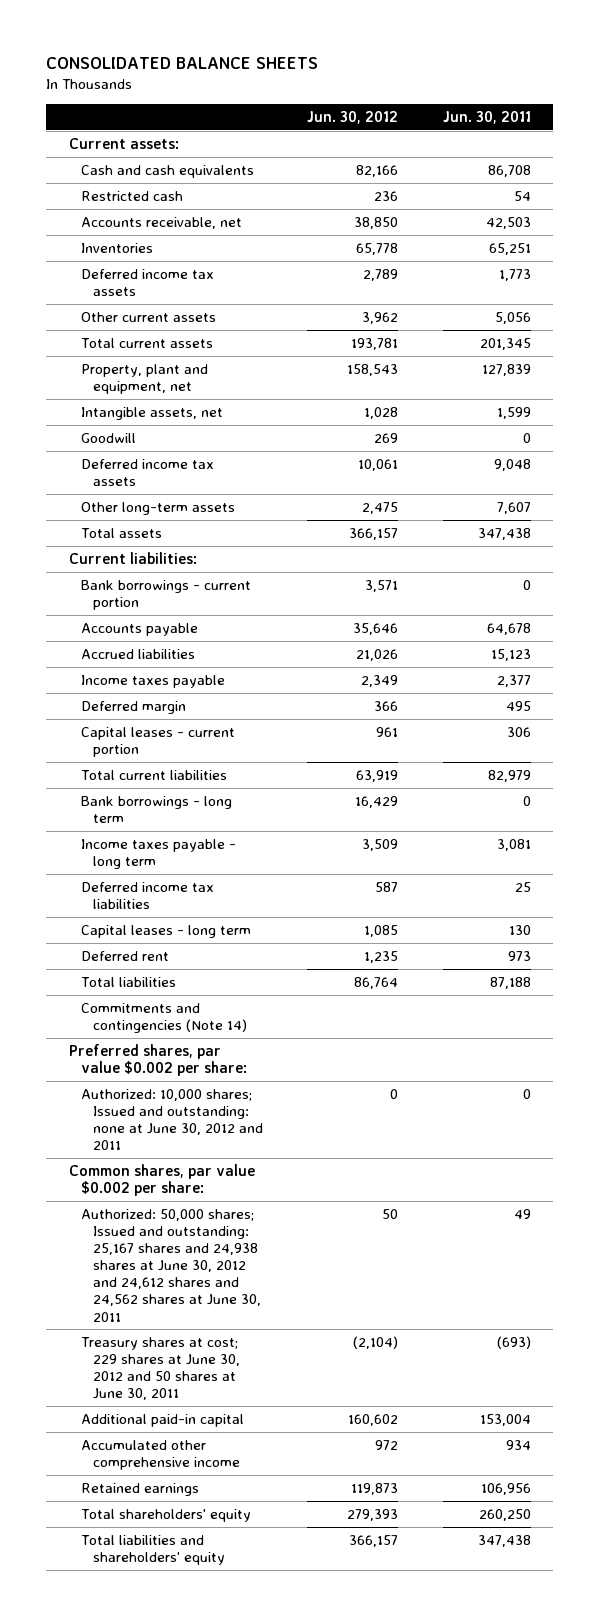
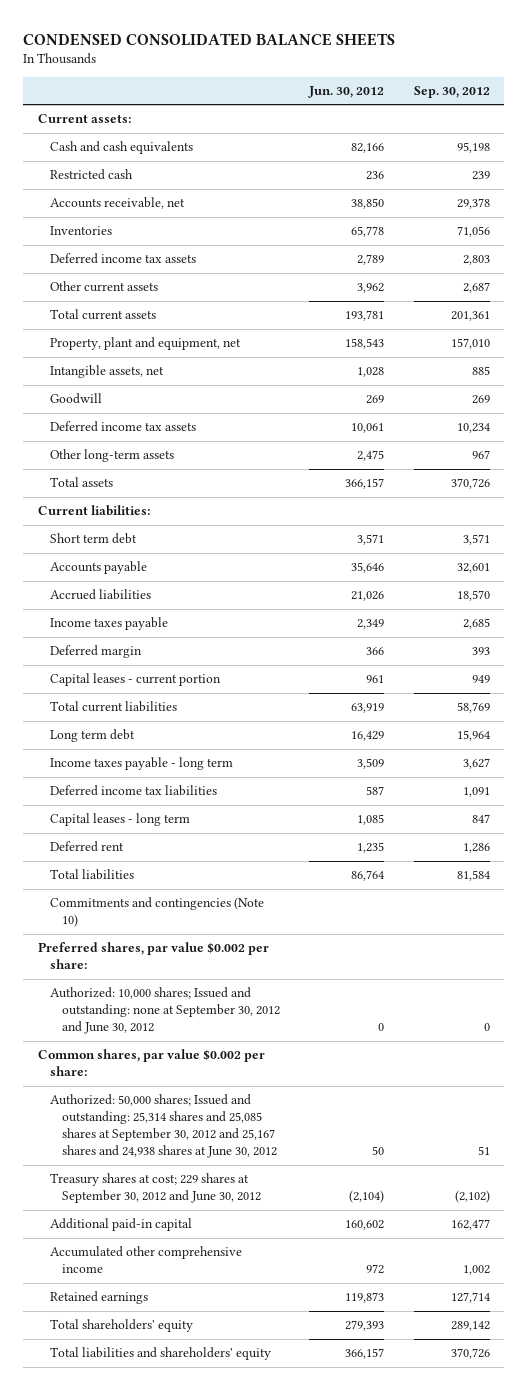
- CONSOLIDATED BALANCE SHEETS
+ CONDENSED CONSOLIDATED BALANCE SHEETS
- | Jun. 30, 2012 | Jun. 30, 2011
+ | Jun. 30, 2012 | Sep. 30, 2012
- Bank borrowings - current portion | 3,571 | 0
+ Short term debt | 3,571 | 3,571
- Bank borrowings - long term | 16,429 | 0
+ Long term debt | 16,429 | 15,964
- Commitments and contingencies (Note 14)
+ Commitments and contingencies (Note 10)
- Authorized: 10,000 shares; Issued and outstanding: none at June 30, 2012 and 2011 | 0 | 0
+ Authorized: 10,000 shares; Issued and outstanding: none at September 30, 2012 and June 30, 2012 | 0 | 0
- Authorized: 50,000 shares; Issued and outstanding: 25,167 shares and 24,938 shares at June 30, 2012 and 24,612 shares and 24,562 shares at June 30, 2011 | 50 | 49
- Treasury shares at cost; 229 shares at June 30, 2012 and 50 shares at June 30, 2011 | (2,104) | (693)
+ Authorized: 50,000 shares; Issued and outstanding: 25,314 shares and 25,085 shares at September 30, 2012 and 25,167 shares and 24,938 shares at June 30, 2012 | 50 | 51
+ Treasury shares at cost; 229 shares at September 30, 2012 and June 30, 2012 | (2,104) | (2,102)

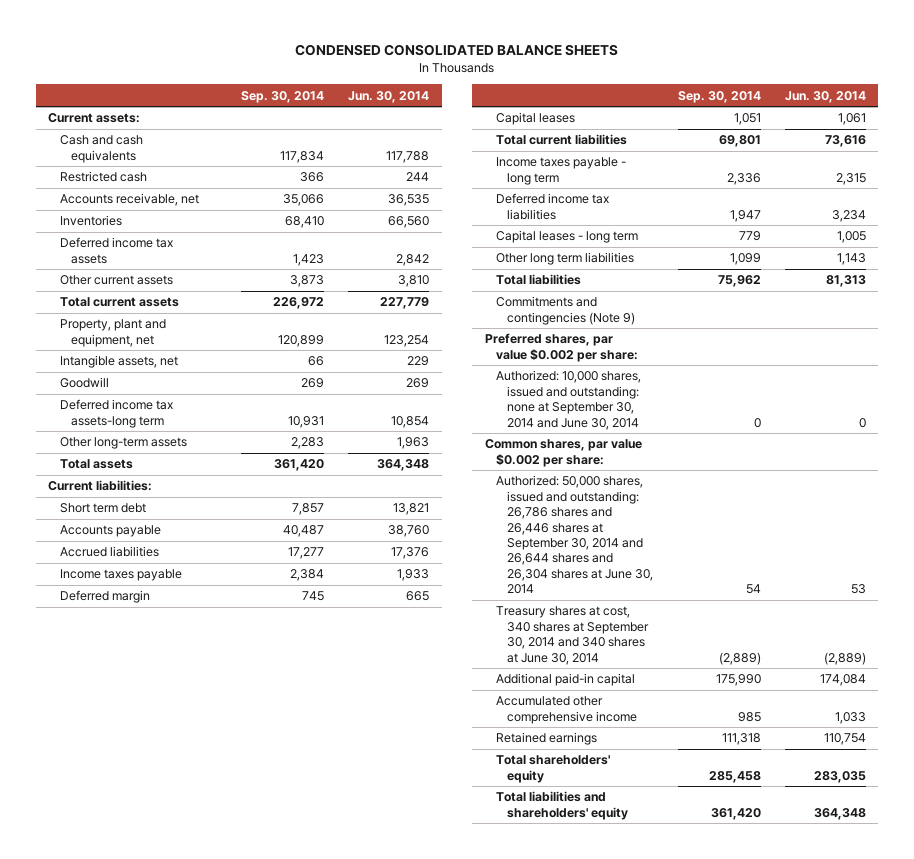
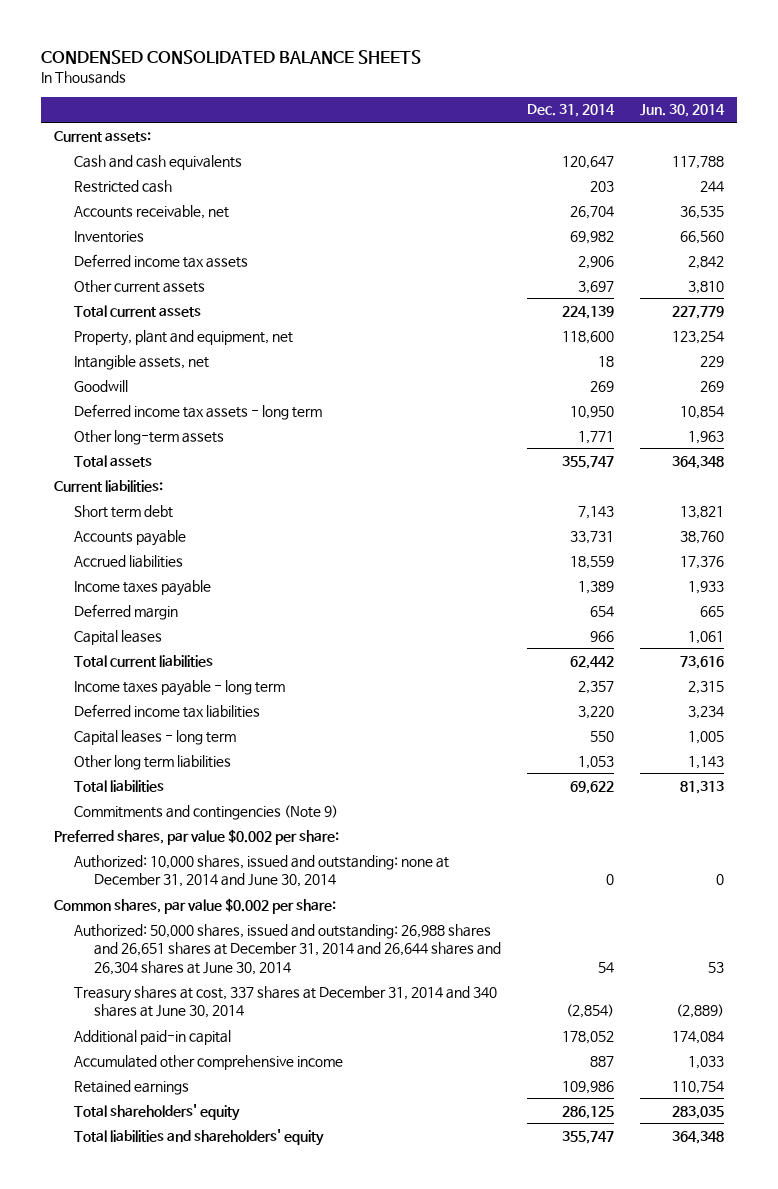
- | Sep. 30, 2014 | Jun. 30, 2014
+ | Dec. 31, 2014 | Jun. 30, 2014
- Deferred income tax assets-long term | 10,931 | 10,854
+ Deferred income tax assets - long term | 10,950 | 10,854
- Authorized: 10,000 shares, issued and outstanding: none at September 30, 2014 and June 30, 2014 | 0 | 0
+ Authorized: 10,000 shares, issued and outstanding: none at December 31, 2014 and June 30, 2014 | 0 | 0
- Authorized: 50,000 shares, issued and outstanding: 26,786 shares and 26,446 shares at September 30, 2014 and 26,644 shares and 26,304 shares at June 30, 2014 | 54 | 53
- Treasury shares at cost, 340 shares at September 30, 2014 and 340 shares at June 30, 2014 | (2,889) | (2,889)
+ Authorized: 50,000 shares, issued and outstanding: 26,988 shares and 26,651 shares at December 31, 2014 and 26,644 shares and 26,304 shares at June 30, 2014 | 54 | 53
+ Treasury shares at cost, 337 shares at December 31, 2014 and 340 shares at June 30, 2014 | (2,854) | (2,889)

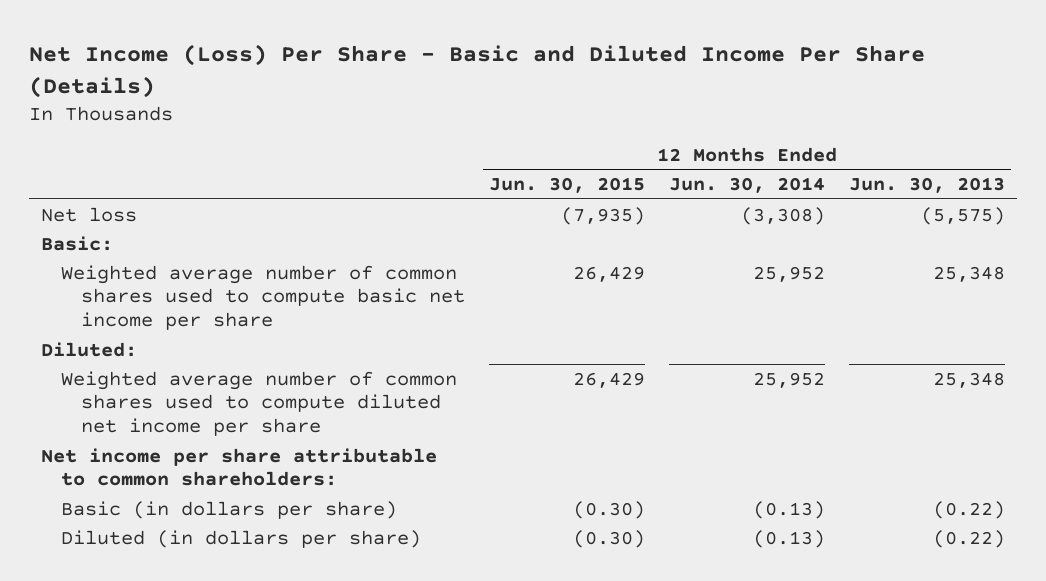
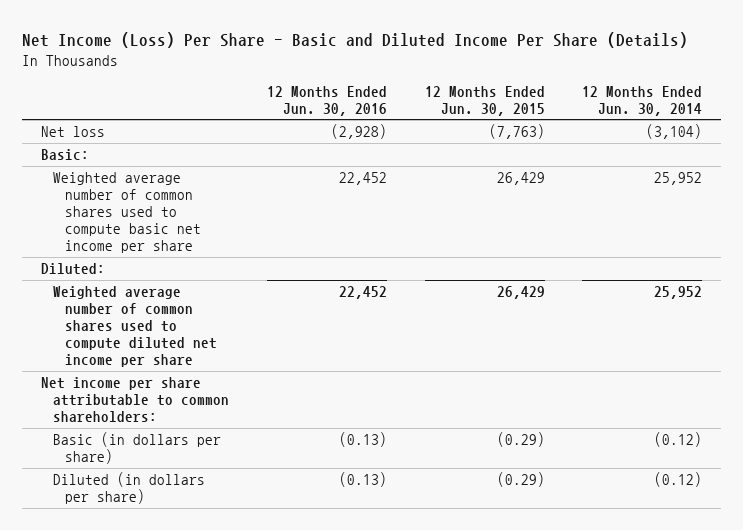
- | 12 Months Ended Jun. 30, 2015 | 12 Months Ended Jun. 30, 2014 | 12 Months Ended Jun. 30, 2013
+ | 12 Months Ended Jun. 30, 2016 | 12 Months Ended Jun. 30, 2015 | 12 Months Ended Jun. 30, 2014
- Net loss | (7,935) | (3,308) | (5,575)
+ Net loss | (2,928) | (7,763) | (3,104)
- Basic (in dollars per share) | (0.30) | (0.13) | (0.22)
- Diluted (in dollars per share) | (0.30) | (0.13) | (0.22)
+ Basic (in dollars per share) | (0.13) | (0.29) | (0.12)
+ Diluted (in dollars per share) | (0.13) | (0.29) | (0.12)

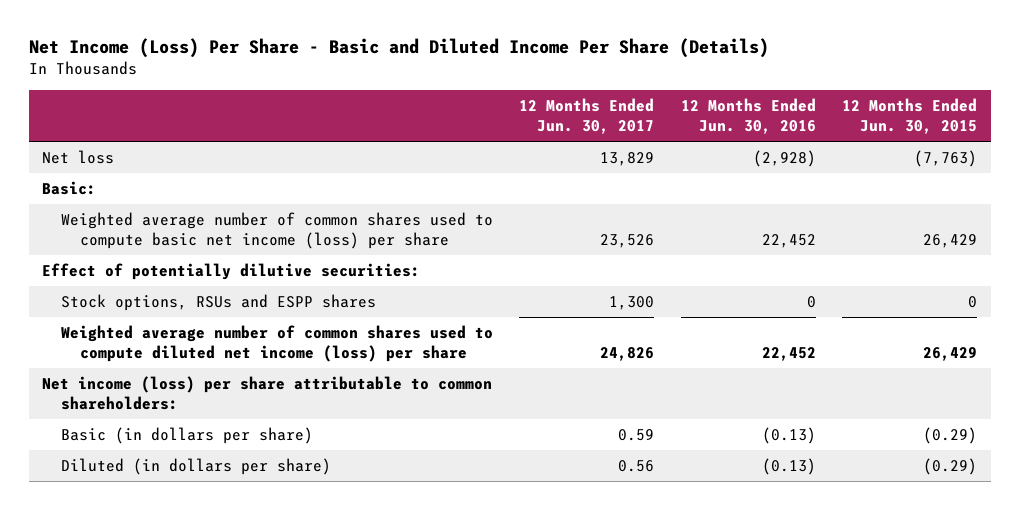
- | 12 Months Ended Jun. 30, 2016 | 12 Months Ended Jun. 30, 2015 | 12 Months Ended Jun. 30, 2014
+ | 12 Months Ended Jun. 30, 2017 | 12 Months Ended Jun. 30, 2016 | 12 Months Ended Jun. 30, 2015
- Weighted average number of common shares used to compute basic net income per share | 22,452 | 26,429 | 25,952
- Diluted:
- Weighted average number of common shares used to compute diluted net income per share | 22,452 | 26,429 | 25,952
- Net income per share attributable to common shareholders:
+ Weighted average number of common shares used to compute basic net income (loss) per share | 23,526 | 22,452 | 26,429
+ Effect of potentially dilutive securities:
+ Stock options, RSUs and ESPP shares | 1,300 | 0 | 0
+ Weighted average number of common shares used to compute diluted net income (loss) per share | 24,826 | 22,452 | 26,429
+ Net income (loss) per share attributable to common shareholders:

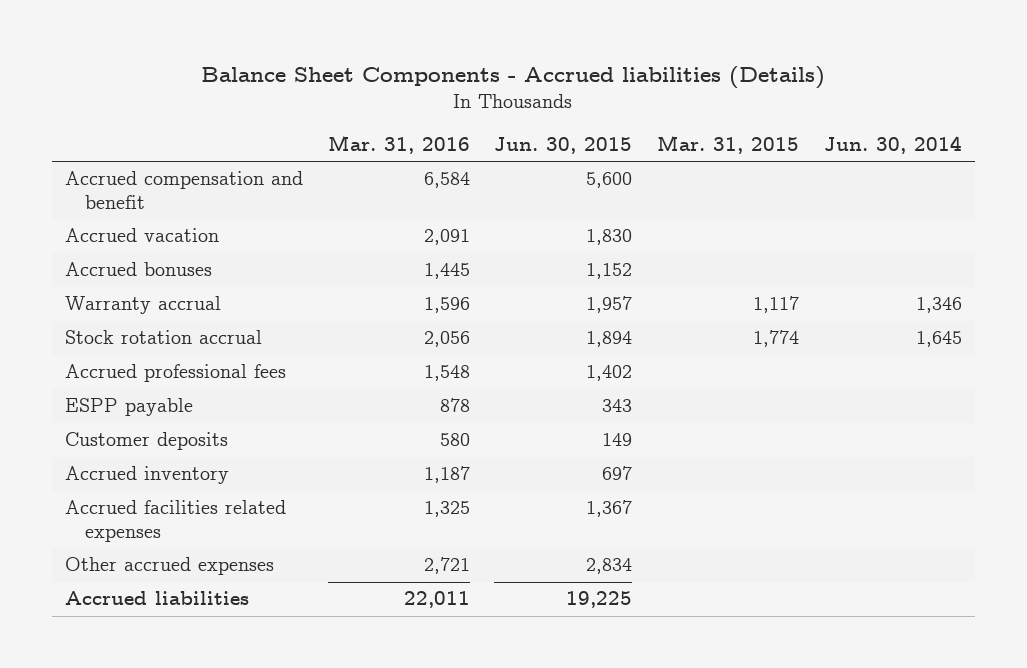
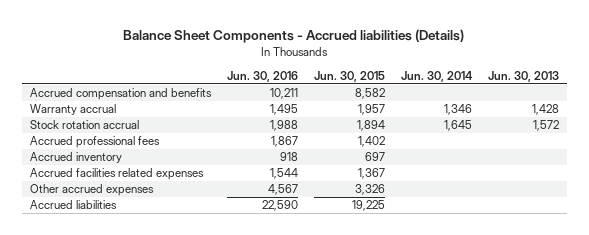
- | Mar. 31, 2016 | Jun. 30, 2015 | Mar. 31, 2015 | Jun. 30, 2014
+ | Jun. 30, 2016 | Jun. 30, 2015 | Jun. 30, 2014 | Jun. 30, 2013
- Accrued compensation and benefit | 6,584 | 5,600 | |
- Accrued vacation | 2,091 | 1,830 | |
- Accrued bonuses | 1,445 | 1,152 | |
+ Accrued compensation and benefits | 10,211 | 8,582 | |
- ESPP payable | 878 | 343 | |
- Customer deposits | 580 | 149 | |
- Other accrued expenses | 2,721 | 2,834 | |
+ Other accrued expenses | 4,567 | 3,326 | |

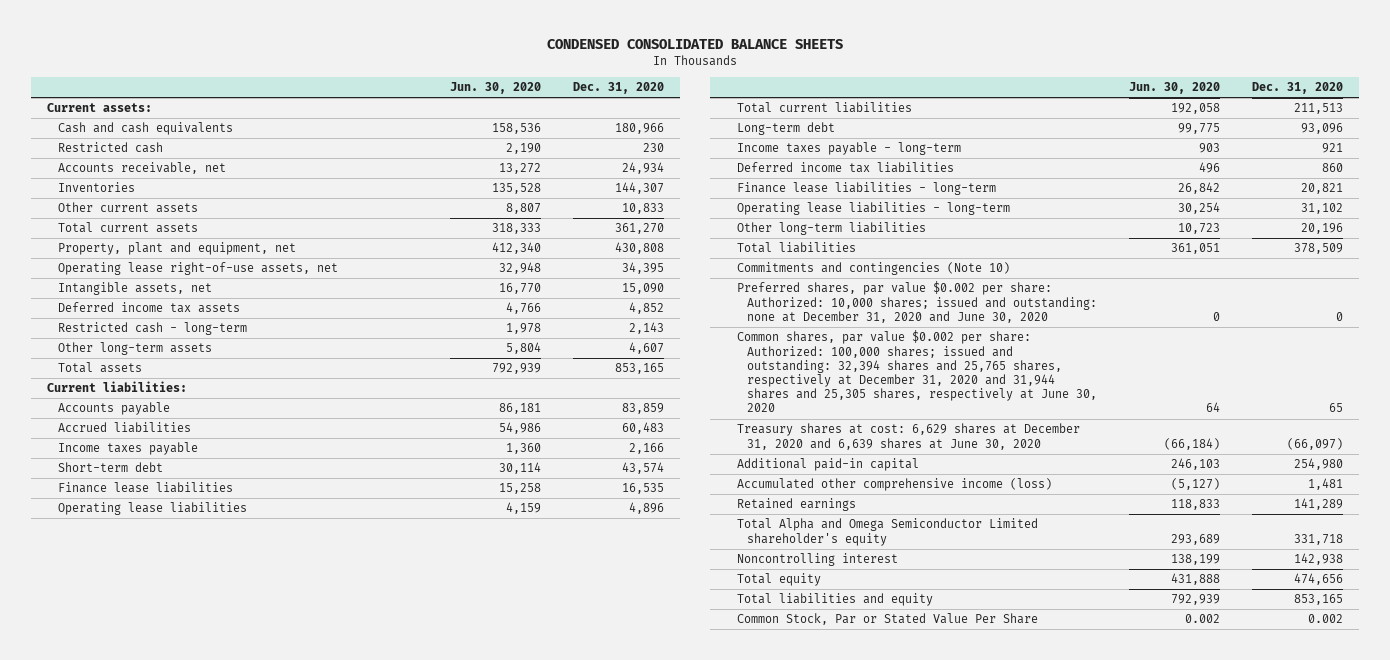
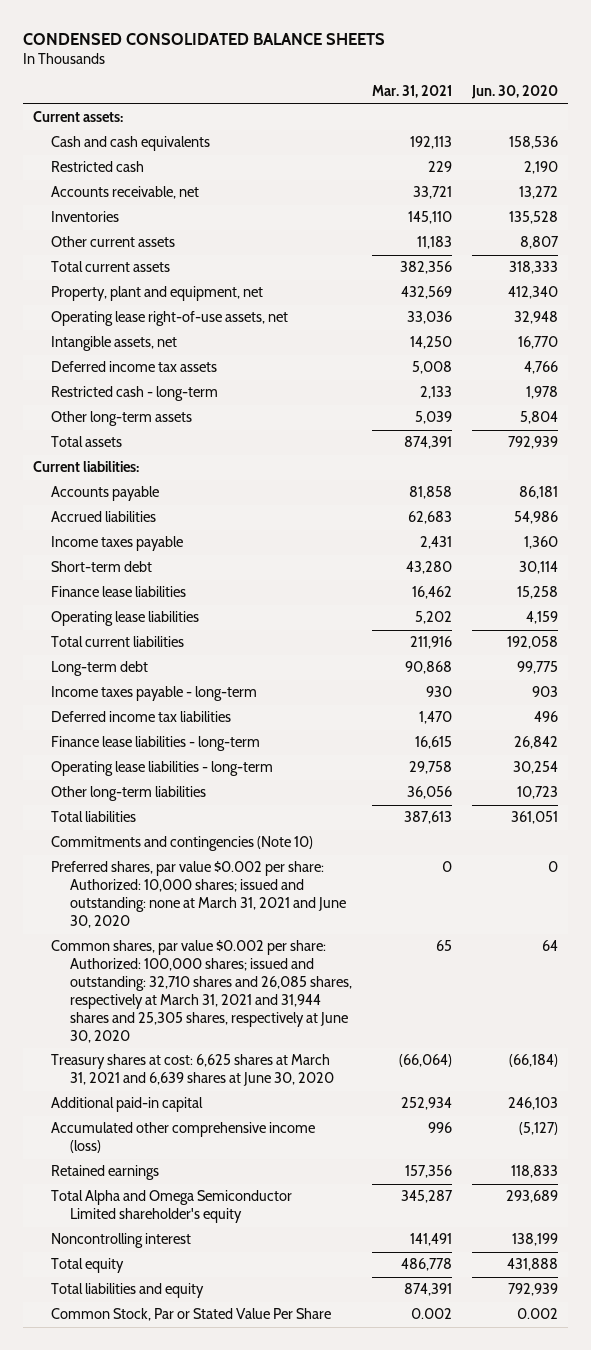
- | Jun. 30, 2020 | Dec. 31, 2020
+ | Mar. 31, 2021 | Jun. 30, 2020
- Preferred shares, par value $0.002 per share: Authorized: 10,000 shares; issued and outstanding: none at December 31, 2020 and June 30, 2020 | 0 | 0
- Common shares, par value $0.002 per share: Authorized: 100,000 shares; issued and outstanding: 32,394 shares and 25,765 shares, respectively at December 31, 2020 and 31,944 shares and 25,305 shares, respectively at June 30, 2020 | 64 | 65
- Treasury shares at cost: 6,629 shares at December 31, 2020 and 6,639 shares at June 30, 2020 | (66,184) | (66,097)
+ Preferred shares, par value $0.002 per share: Authorized: 10,000 shares; issued and outstanding: none at March 31, 2021 and June 30, 2020 | 0 | 0
+ Common shares, par value $0.002 per share: Authorized: 100,000 shares; issued and outstanding: 32,710 shares and 26,085 shares, respectively at March 31, 2021 and 31,944 shares and 25,305 shares, respectively at June 30, 2020 | 65 | 64
+ Treasury shares at cost: 6,625 shares at March 31, 2021 and 6,639 shares at June 30, 2020 | (66,064) | (66,184)

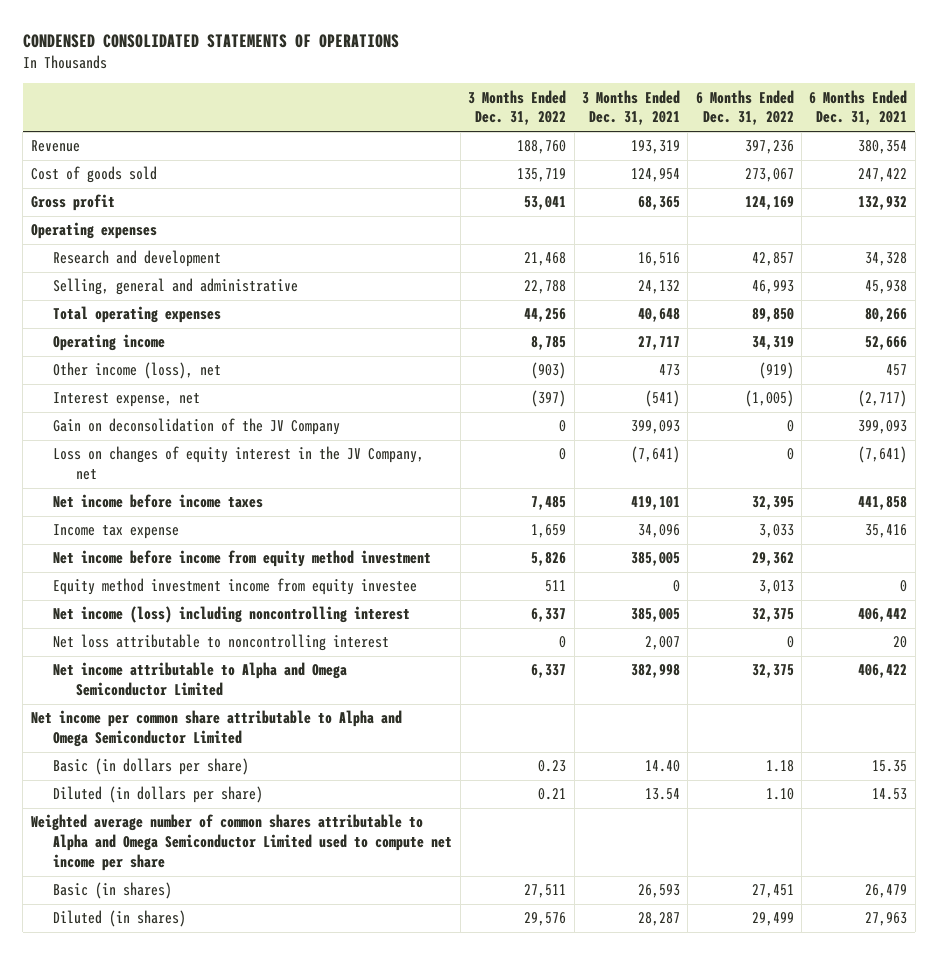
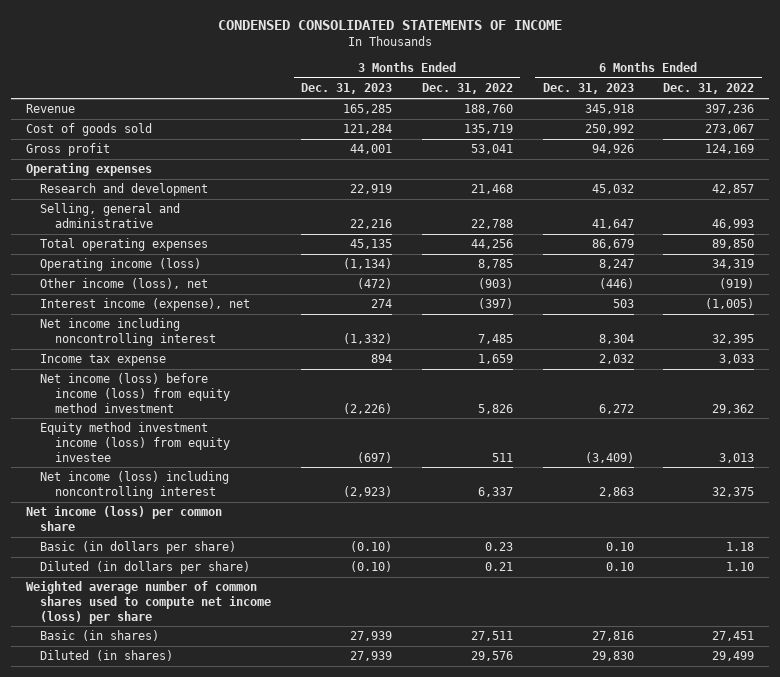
- CONDENSED CONSOLIDATED STATEMENTS OF OPERATIONS
+ CONDENSED CONSOLIDATED STATEMENTS OF INCOME
- | 3 Months Ended Dec. 31, 2022 | 3 Months Ended Dec. 31, 2021 | 6 Months Ended Dec. 31, 2022 | 6 Months Ended Dec. 31, 2021
+ | 3 Months Ended Dec. 31, 2023 | 3 Months Ended Dec. 31, 2022 | 6 Months Ended Dec. 31, 2023 | 6 Months Ended Dec. 31, 2022
- Operating income | 8,785 | 27,717 | 34,319 | 52,666
+ Operating income (loss) | (1,134) | 8,785 | 8,247 | 34,319
- Interest expense, net | (397) | (541) | (1,005) | (2,717)
- Gain on deconsolidation of the JV Company | 0 | 399,093 | 0 | 399,093
- Loss on changes of equity interest in the JV Company, net | 0 | (7,641) | 0 | (7,641)
- Net income before income taxes | 7,485 | 419,101 | 32,395 | 441,858
+ Interest income (expense), net | 274 | (397) | 503 | (1,005)
+ Net income including noncontrolling interest | (1,332) | 7,485 | 8,304 | 32,395
- Net income before income from equity method investment | 5,826 | 385,005 | 29,362 |
- Equity method investment income from equity investee | 511 | 0 | 3,013 | 0
+ Net income (loss) before income (loss) from equity method investment | (2,226) | 5,826 | 6,272 | 29,362
+ Equity method investment income (loss) from equity investee | (697) | 511 | (3,409) | 3,013
- Net loss attributable to noncontrolling interest | 0 | 2,007 | 0 | 20
- Net income attributable to Alpha and Omega Semiconductor Limited | 6,337 | 382,998 | 32,375 | 406,422
- Net income per common share attributable to Alpha and Omega Semiconductor Limited
+ Net income (loss) per common share
- Weighted average number of common shares attributable to Alpha and Omega Semiconductor Limited used to compute net income per share
+ Weighted average number of common shares used to compute net income (loss) per share

